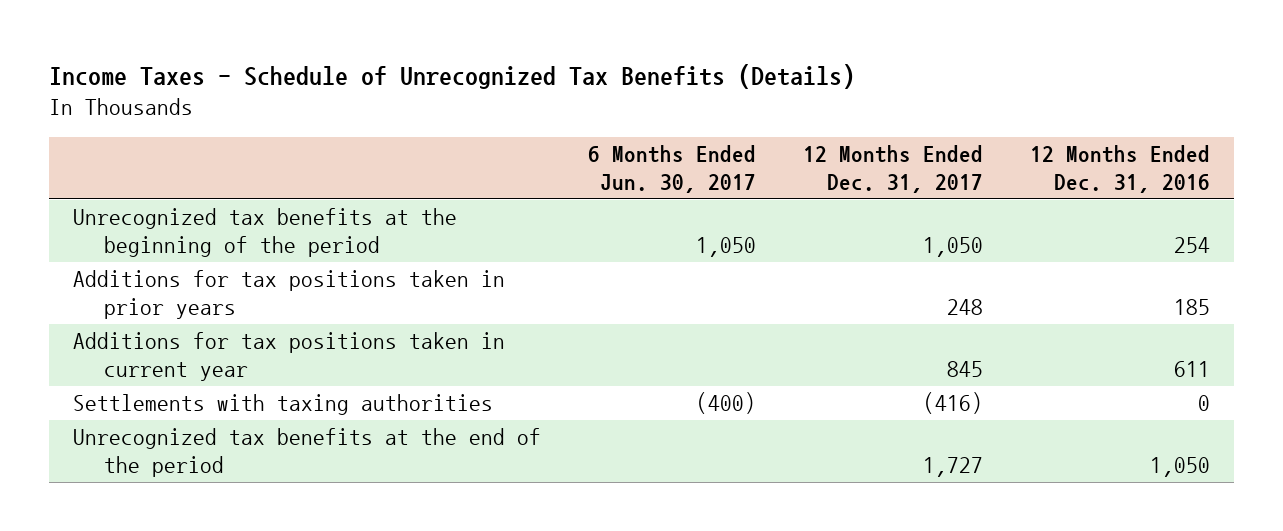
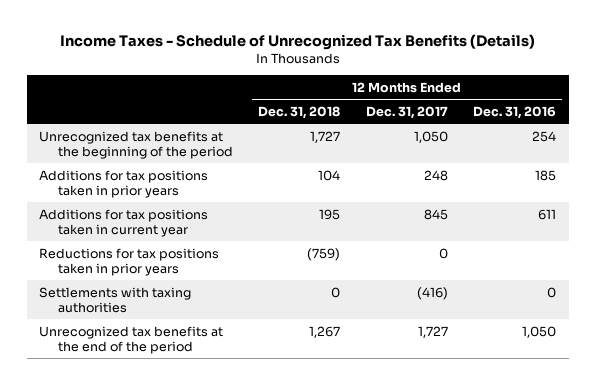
- | 6 Months Ended Jun. 30, 2017 | 12 Months Ended Dec. 31, 2017 | 12 Months Ended Dec. 31, 2016
+ | 12 Months Ended Dec. 31, 2018 | 12 Months Ended Dec. 31, 2017 | 12 Months Ended Dec. 31, 2016
+ Reductions for tax positions taken in prior years | (759) | 0 |

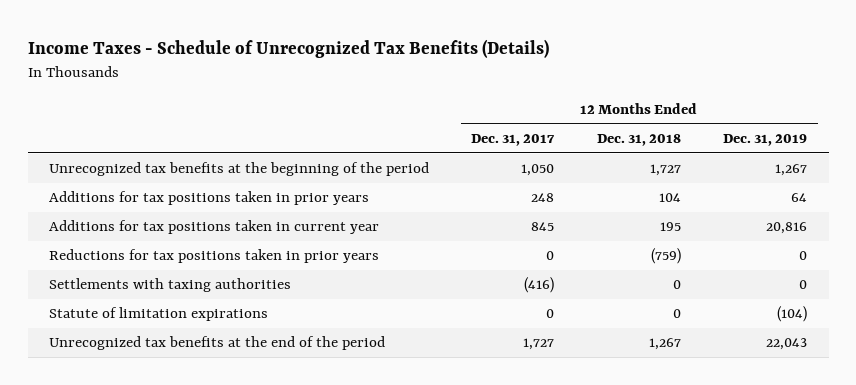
- | 12 Months Ended Dec. 31, 2018 | 12 Months Ended Dec. 31, 2017 | 12 Months Ended Dec. 31, 2016
+ | 12 Months Ended Dec. 31, 2017 | 12 Months Ended Dec. 31, 2018 | 12 Months Ended Dec. 31, 2019
+ Statute of limitation expirations | 0 | 0 | (104)

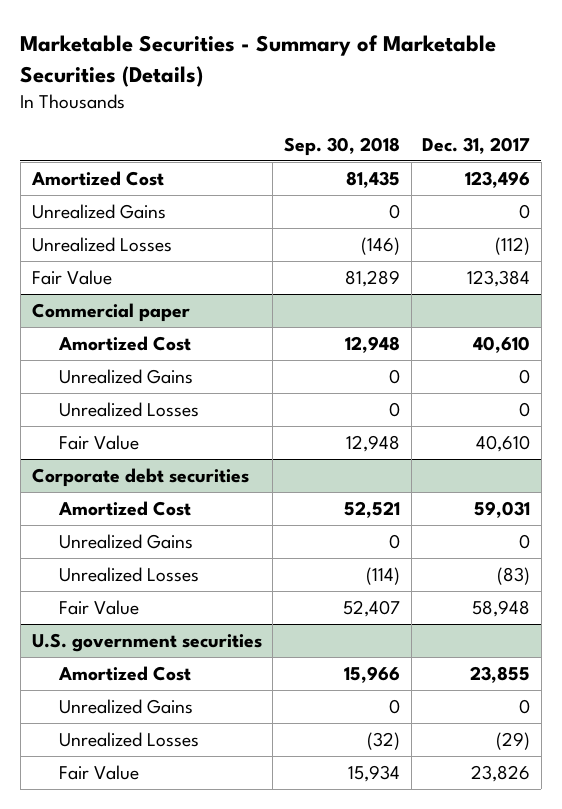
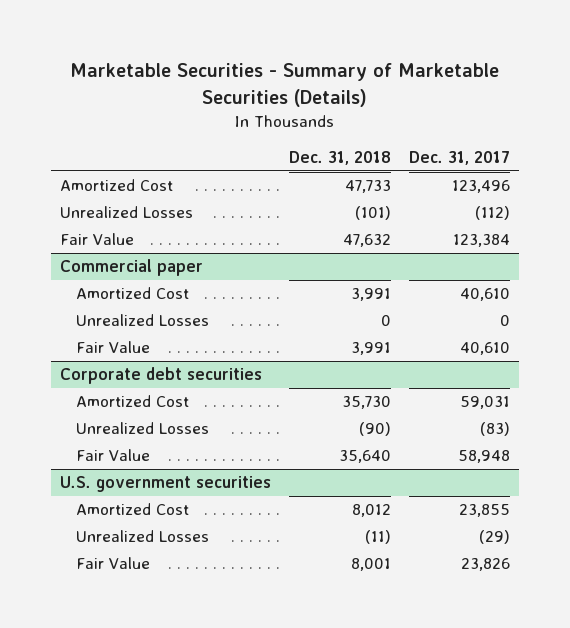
- | Sep. 30, 2018 | Dec. 31, 2017
+ | Dec. 31, 2018 | Dec. 31, 2017
- Unrealized Gains | 0 | 0
@ Commercial paper
- Unrealized Gains | 0 | 0
@ Corporate debt securities
- Unrealized Gains | 0 | 0
@ U.S. government securities
- Unrealized Gains | 0 | 0

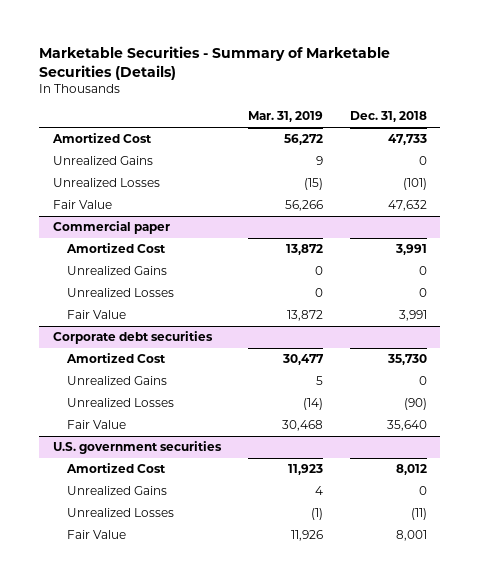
- | Dec. 31, 2018 | Dec. 31, 2017
+ | Mar. 31, 2019 | Dec. 31, 2018
+ Unrealized Gains | 9 | 0
@ Commercial paper
+ Unrealized Gains | 0 | 0
@ Corporate debt securities
+ Unrealized Gains | 5 | 0
@ U.S. government securities
+ Unrealized Gains | 4 | 0

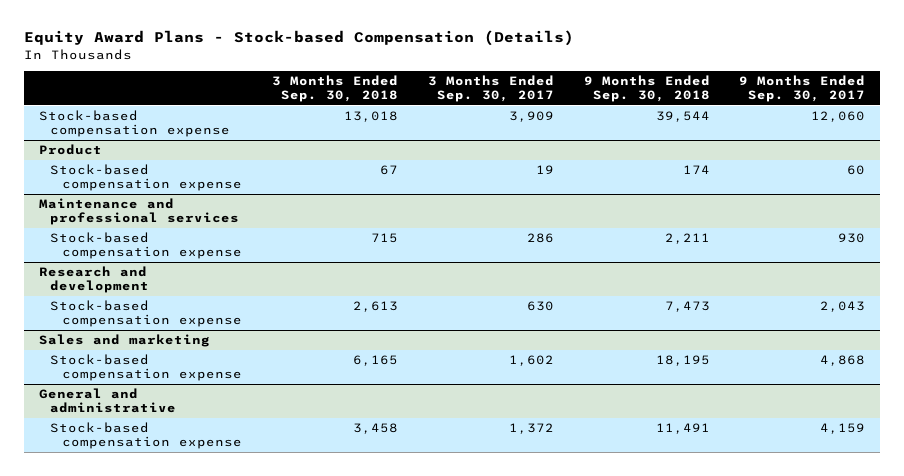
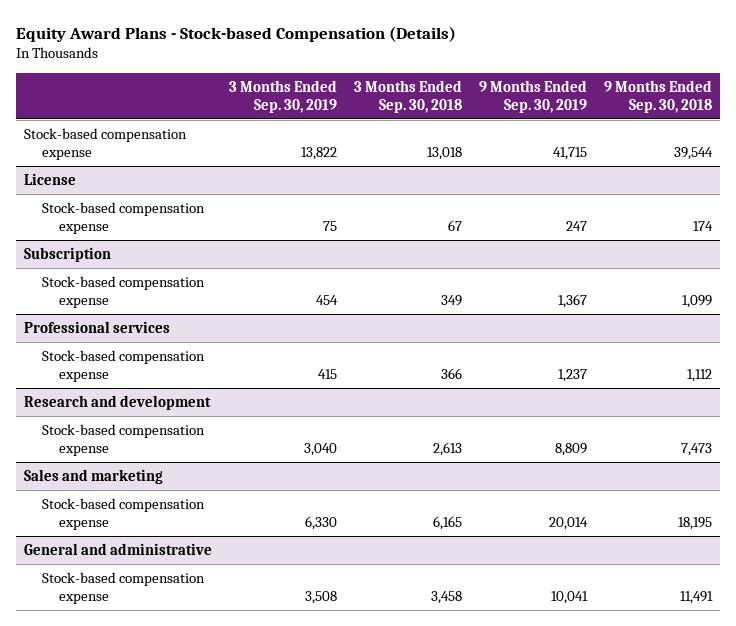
- | 3 Months Ended Sep. 30, 2018 | 3 Months Ended Sep. 30, 2017 | 9 Months Ended Sep. 30, 2018 | 9 Months Ended Sep. 30, 2017
+ | 3 Months Ended Sep. 30, 2019 | 3 Months Ended Sep. 30, 2018 | 9 Months Ended Sep. 30, 2019 | 9 Months Ended Sep. 30, 2018
- Product
+ License
- Maintenance and professional services
- Stock-based compensation expense | 715 | 286 | 2,211 | 930
+ Subscription
+ Stock-based compensation expense | 454 | 349 | 1,367 | 1,099
+ Professional services
+ Stock-based compensation expense | 415 | 366 | 1,237 | 1,112

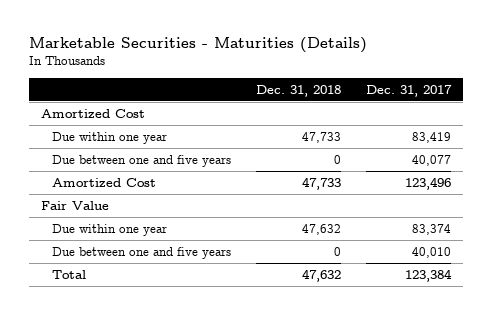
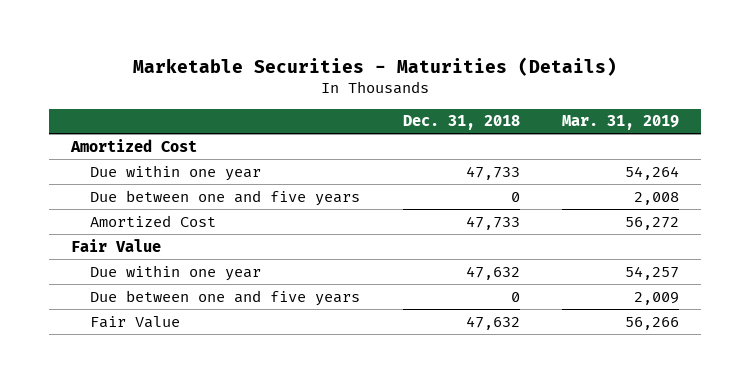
- | Dec. 31, 2018 | Dec. 31, 2017
+ | Dec. 31, 2018 | Mar. 31, 2019
- Total | 47,632 | 123,384
+ Fair Value | 47,632 | 56,266

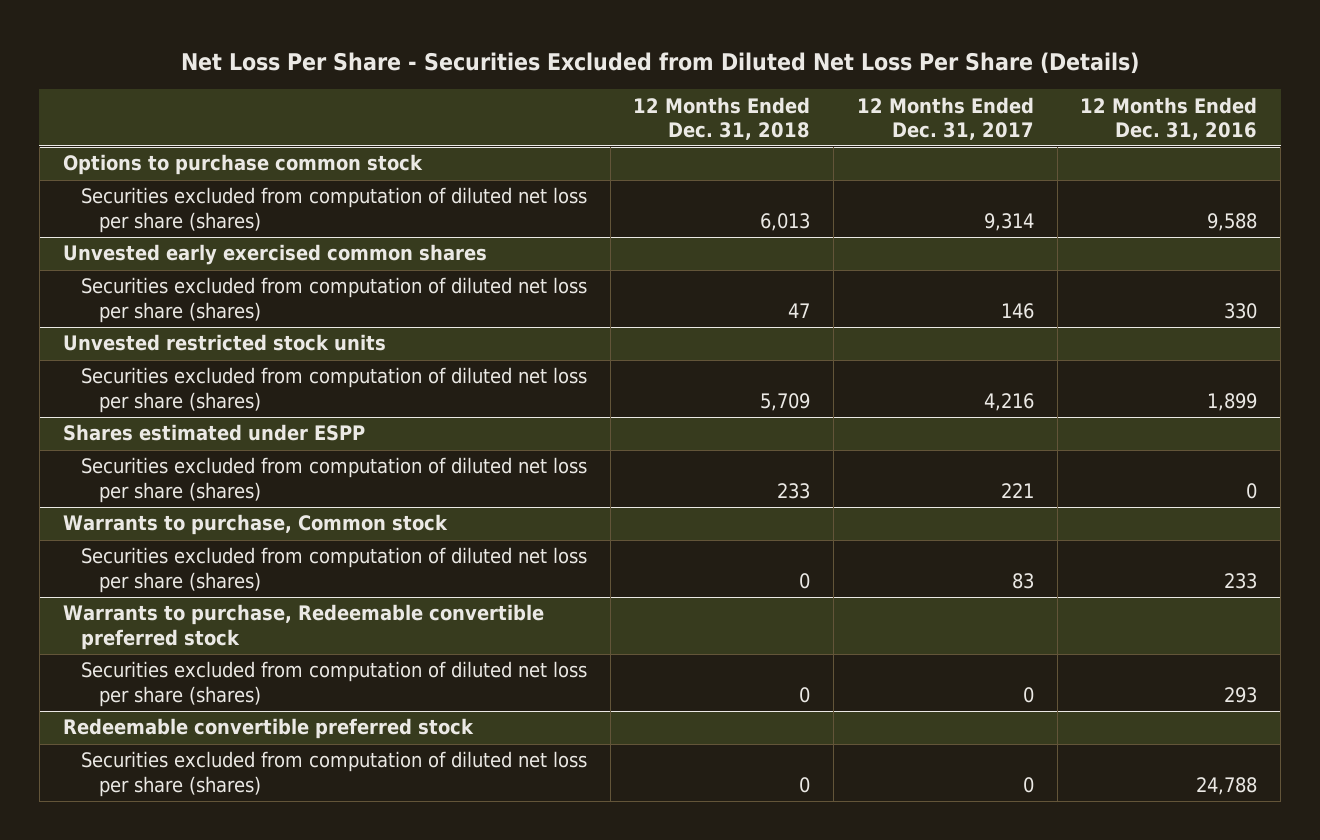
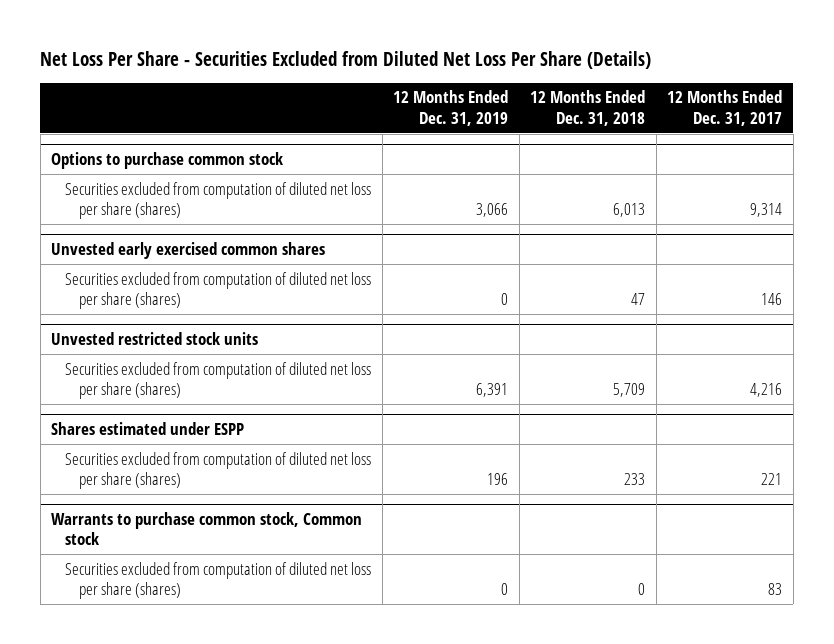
- | 12 Months Ended Dec. 31, 2018 | 12 Months Ended Dec. 31, 2017 | 12 Months Ended Dec. 31, 2016
+ | 12 Months Ended Dec. 31, 2019 | 12 Months Ended Dec. 31, 2018 | 12 Months Ended Dec. 31, 2017
- Warrants to purchase, Common stock
+ Warrants to purchase common stock, Common stock
- Warrants to purchase, Redeemable convertible preferred stock
- Securities excluded from computation of diluted net loss per share (shares) | 0 | 0 | 293
- Redeemable convertible preferred stock
- Securities excluded from computation of diluted net loss per share (shares) | 0 | 0 | 24,788

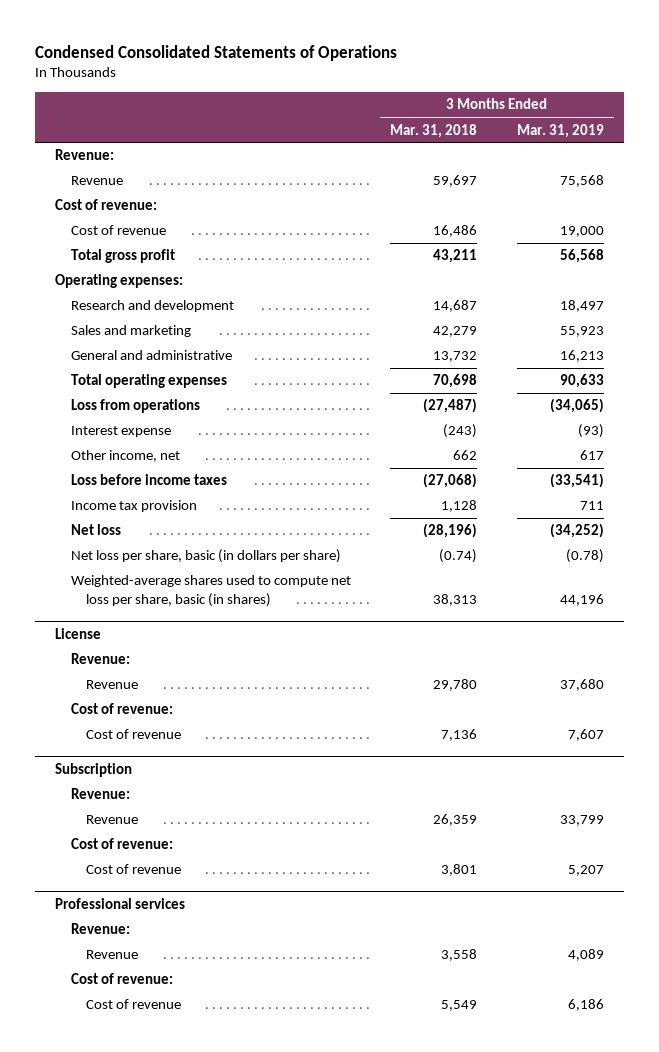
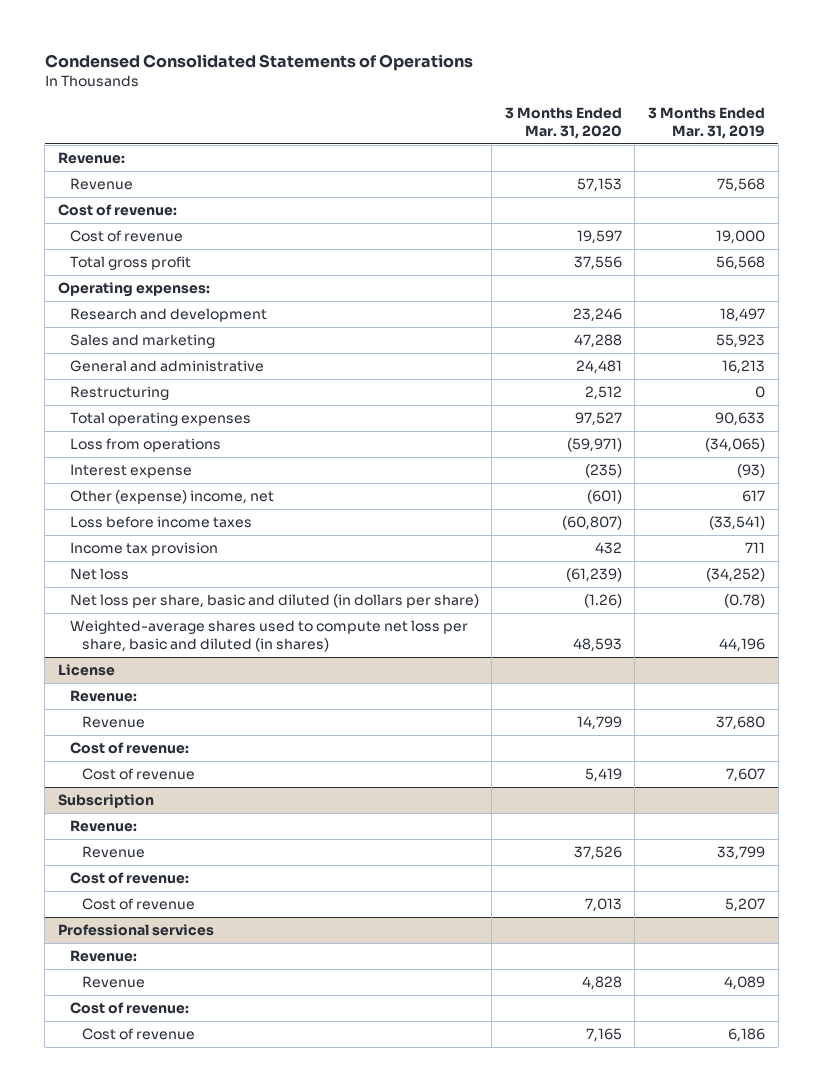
- | 3 Months Ended Mar. 31, 2018 | 3 Months Ended Mar. 31, 2019
+ | 3 Months Ended Mar. 31, 2020 | 3 Months Ended Mar. 31, 2019
+ Restructuring | 2,512 | 0
- Other income, net | 662 | 617
+ Other (expense) income, net | (601) | 617
- Net loss per share, basic (in dollars per share) | (0.74) | (0.78)
- Weighted-average shares used to compute net loss per share, basic (in shares) | 38,313 | 44,196
+ Net loss per share, basic and diluted (in dollars per share) | (1.26) | (0.78)
+ Weighted-average shares used to compute net loss per share, basic and diluted (in shares) | 48,593 | 44,196

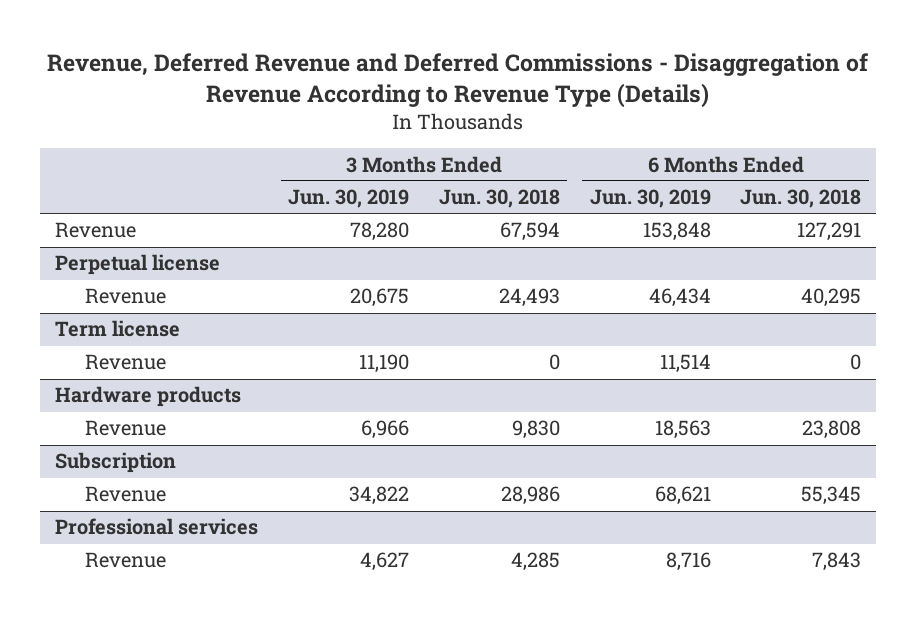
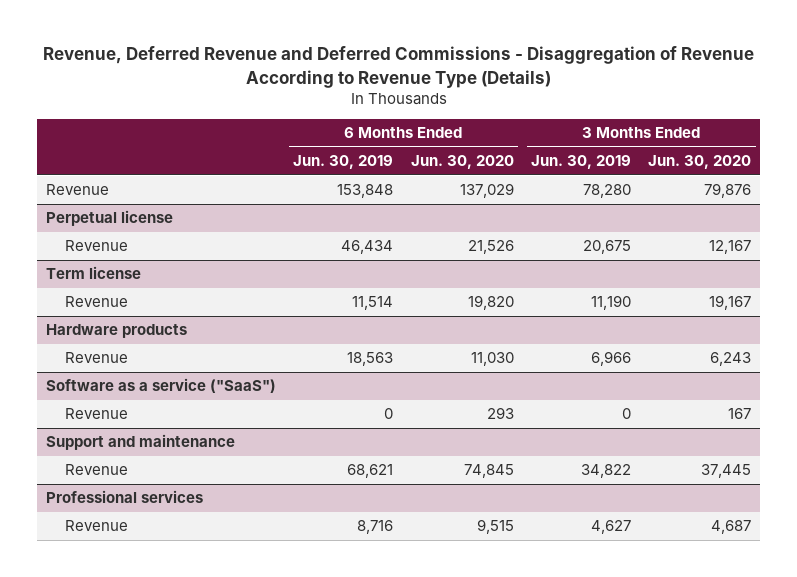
- | 3 Months Ended Jun. 30, 2019 | 3 Months Ended Jun. 30, 2018 | 6 Months Ended Jun. 30, 2019 | 6 Months Ended Jun. 30, 2018
+ | 6 Months Ended Jun. 30, 2019 | 6 Months Ended Jun. 30, 2020 | 3 Months Ended Jun. 30, 2019 | 3 Months Ended Jun. 30, 2020
- Subscription
+ Software as a service ("SaaS")
+ Revenue | 0 | 293 | 0 | 167
+ Support and maintenance

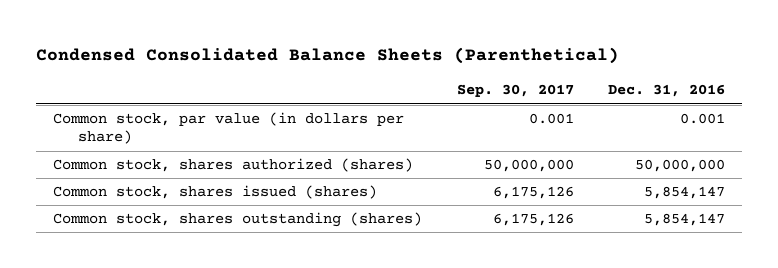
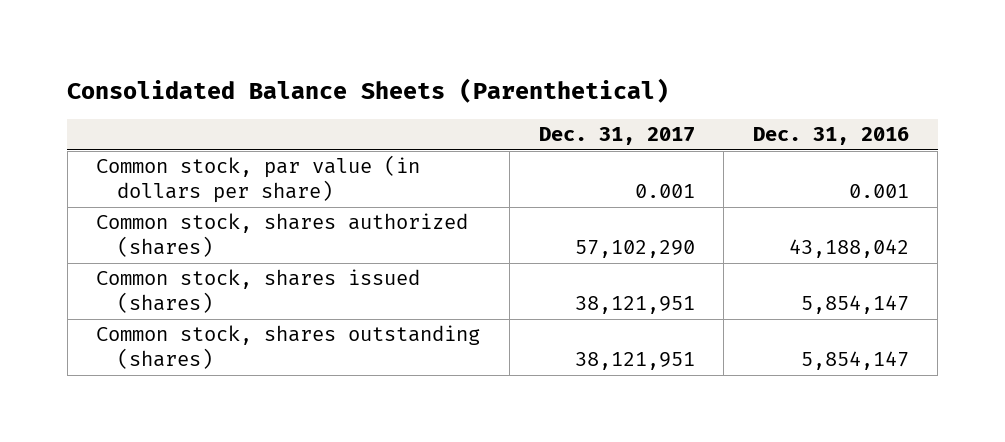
- Condensed Consolidated Balance Sheets (Parenthetical)
+ Consolidated Balance Sheets (Parenthetical)
- | Sep. 30, 2017 | Dec. 31, 2016
+ | Dec. 31, 2017 | Dec. 31, 2016
- Common stock, shares authorized (shares) | 50,000,000 | 50,000,000
+ Common stock, shares authorized (shares) | 57,102,290 | 43,188,042

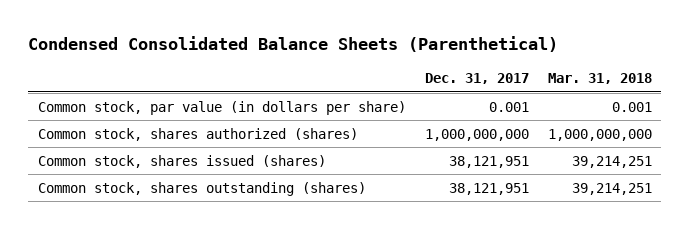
- Consolidated Balance Sheets (Parenthetical)
+ Condensed Consolidated Balance Sheets (Parenthetical)
- | Dec. 31, 2017 | Dec. 31, 2016
+ | Dec. 31, 2017 | Mar. 31, 2018
- Common stock, shares authorized (shares) | 57,102,290 | 43,188,042
+ Common stock, shares authorized (shares) | 1,000,000,000 | 1,000,000,000

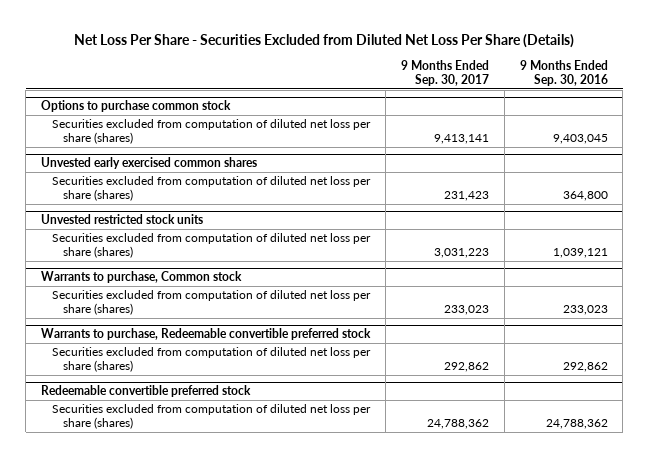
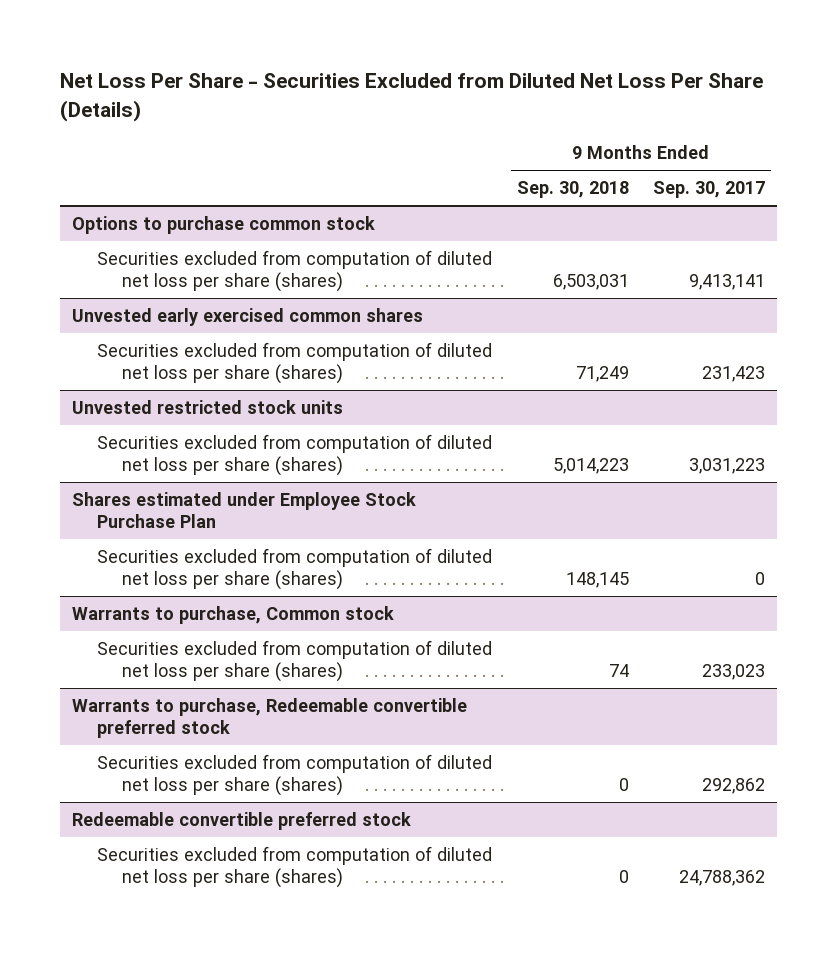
- | 9 Months Ended Sep. 30, 2017 | 9 Months Ended Sep. 30, 2016
+ | 9 Months Ended Sep. 30, 2018 | 9 Months Ended Sep. 30, 2017
+ Shares estimated under Employee Stock Purchase Plan
+ Securities excluded from computation of diluted net loss per share (shares) | 148,145 | 0

